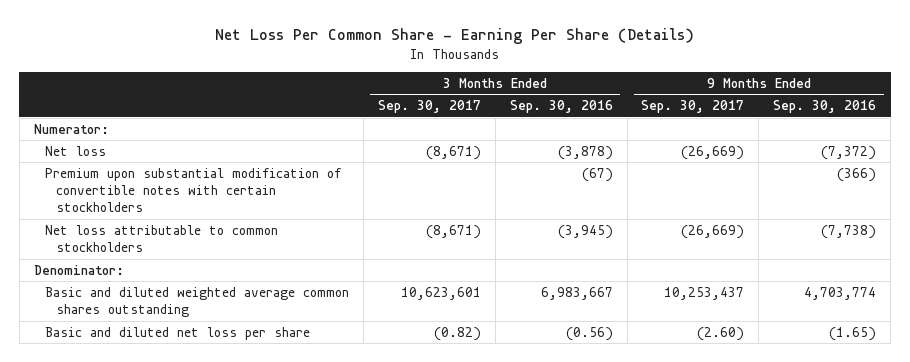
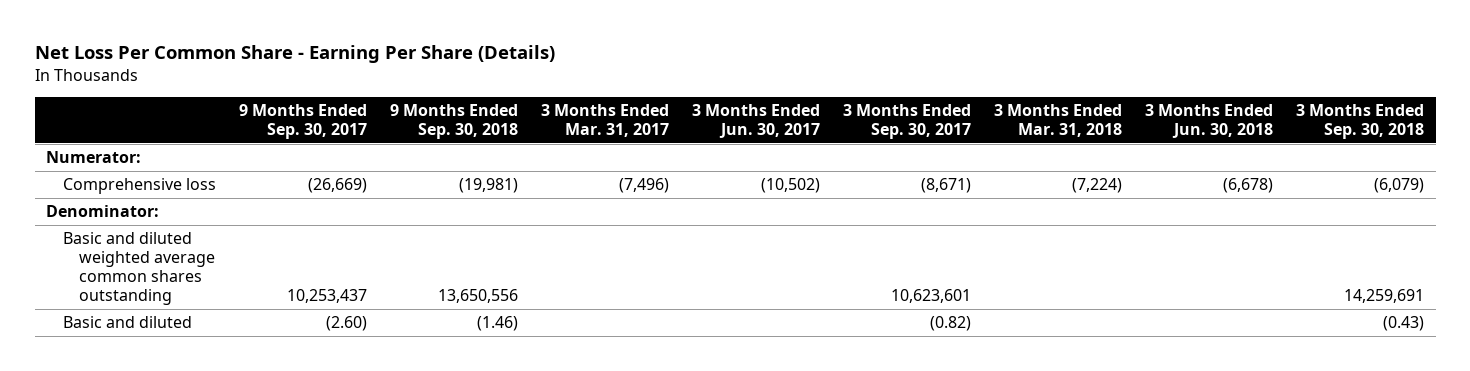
- | 3 Months Ended Sep. 30, 2017 | 3 Months Ended Sep. 30, 2016 | 9 Months Ended Sep. 30, 2017 | 9 Months Ended Sep. 30, 2016
+ | 9 Months Ended Sep. 30, 2017 | 9 Months Ended Sep. 30, 2018 | 3 Months Ended Mar. 31, 2017 | 3 Months Ended Jun. 30, 2017 | 3 Months Ended Sep. 30, 2017 | 3 Months Ended Mar. 31, 2018 | 3 Months Ended Jun. 30, 2018 | 3 Months Ended Sep. 30, 2018
- Net loss | (8,671) | (3,878) | (26,669) | (7,372)
- Premium upon substantial modification of convertible notes with certain stockholders | | (67) | | (366)
- Net loss attributable to common stockholders | (8,671) | (3,945) | (26,669) | (7,738)
+ Comprehensive loss | (26,669) | (19,981) | (7,496) | (10,502) | (8,671) | (7,224) | (6,678) | (6,079)
- Basic and diluted net loss per share | (0.82) | (0.56) | (2.60) | (1.65)
+ Basic and diluted | (2.60) | (1.46) | | | (0.82) | | | (0.43)

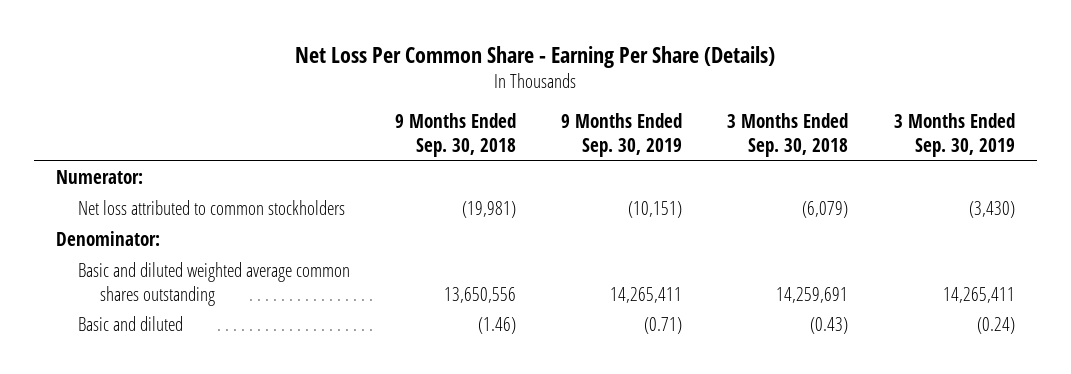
- | 9 Months Ended Sep. 30, 2017 | 9 Months Ended Sep. 30, 2018 | 3 Months Ended Mar. 31, 2017 | 3 Months Ended Jun. 30, 2017 | 3 Months Ended Sep. 30, 2017 | 3 Months Ended Mar. 31, 2018 | 3 Months Ended Jun. 30, 2018 | 3 Months Ended Sep. 30, 2018
+ | 9 Months Ended Sep. 30, 2018 | 9 Months Ended Sep. 30, 2019 | 3 Months Ended Sep. 30, 2018 | 3 Months Ended Sep. 30, 2019
- Comprehensive loss | (26,669) | (19,981) | (7,496) | (10,502) | (8,671) | (7,224) | (6,678) | (6,079)
+ Net loss attributed to common stockholders | (19,981) | (10,151) | (6,079) | (3,430)

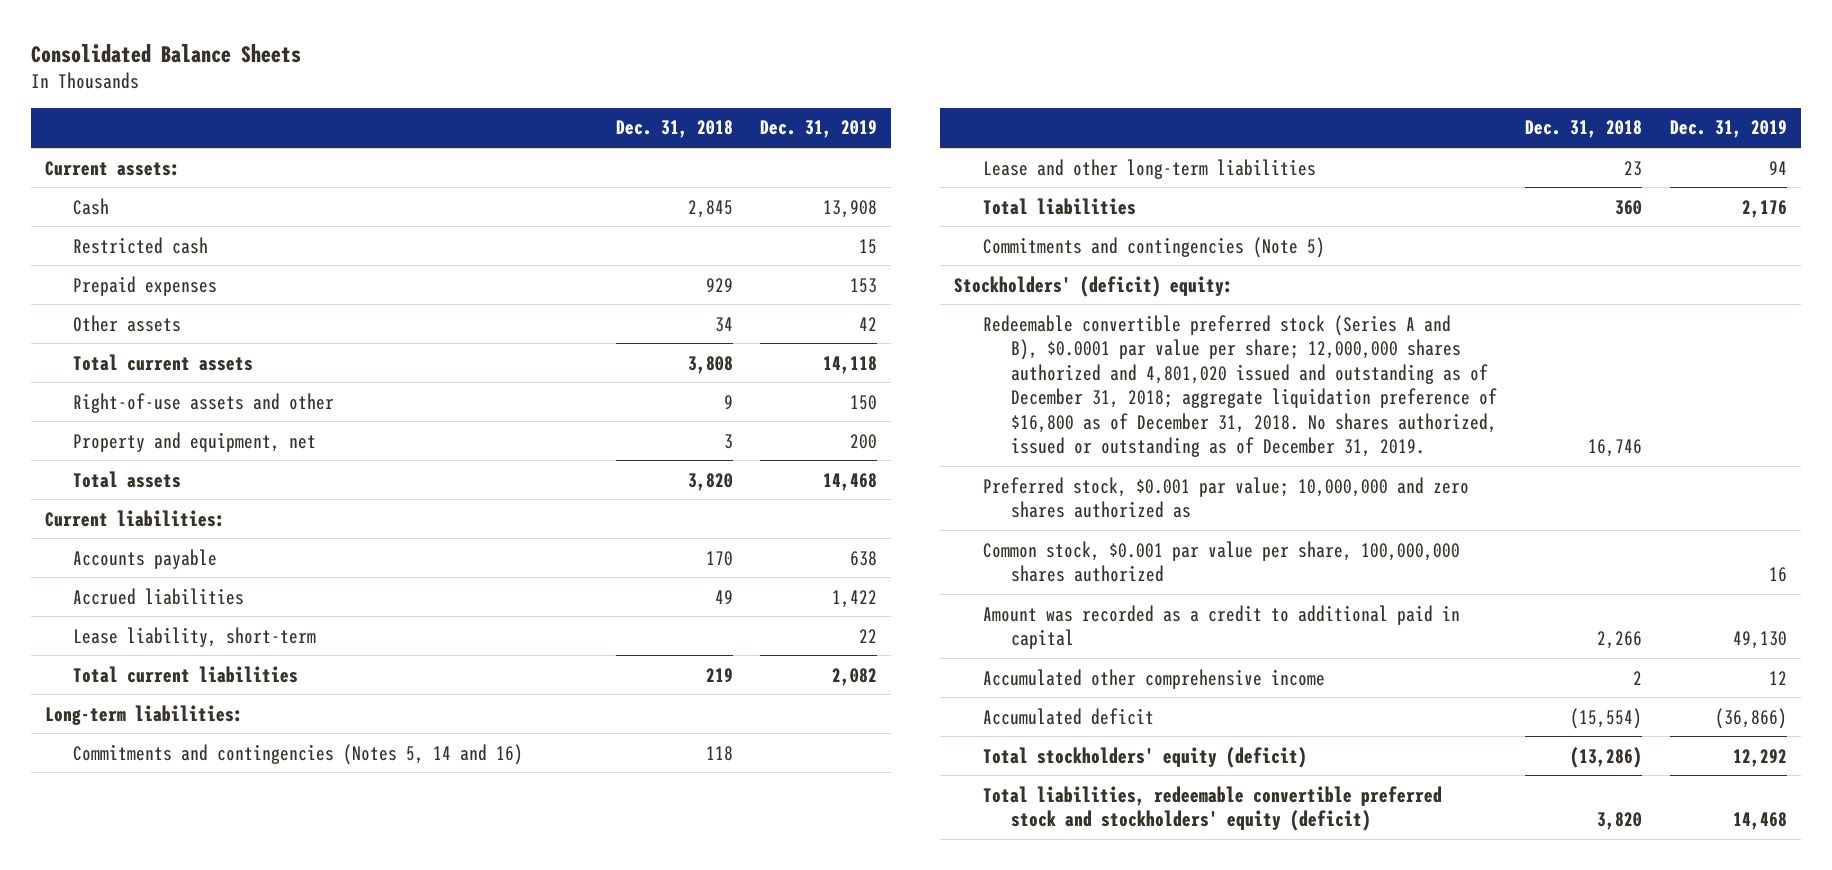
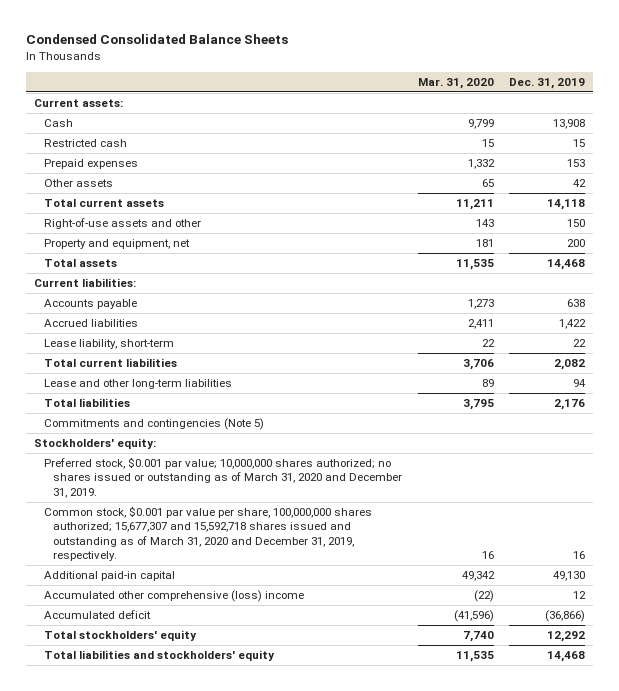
- Consolidated Balance Sheets
+ Condensed Consolidated Balance Sheets
- | Dec. 31, 2018 | Dec. 31, 2019
+ | Mar. 31, 2020 | Dec. 31, 2019
- Long-term liabilities:
- Commitments and contingencies (Notes 5, 14 and 16) | 118 |
- Stockholders' (deficit) equity:
- Redeemable convertible preferred stock (Series A and B), $0.0001 par value per share; 12,000,000 shares authorized and 4,801,020 issued and outstanding as of December 31, 2018; aggregate liquidation preference of $16,800 as of December 31, 2018. No shares authorized, issued or outstanding as of December 31, 2019. | 16,746 |
- Preferred stock, $0.001 par value; 10,000,000 and zero shares authorized as
- Common stock, $0.001 par value per share, 100,000,000 shares authorized | | 16
- Amount was recorded as a credit to additional paid in capital | 2,266 | 49,130
- Accumulated other comprehensive income | 2 | 12
+ Stockholders' equity:
+ Preferred stock, $0.001 par value; 10,000,000 shares authorized; no shares issued or outstanding as of March 31, 2020 and December 31, 2019.
+ Common stock, $0.001 par value per share, 100,000,000 shares authorized; 15,677,307 and 15,592,718 shares issued and outstanding as of March 31, 2020 and December 31, 2019, respectively. | 16 | 16
+ Additional paid-in capital | 49,342 | 49,130
+ Accumulated other comprehensive (loss) income | (22) | 12
- Total stockholders' equity (deficit) | (13,286) | 12,292
- Total liabilities, redeemable convertible preferred stock and stockholders' equity (deficit) | 3,820 | 14,468
+ Total stockholders' equity | 7,740 | 12,292
+ Total liabilities and stockholders' equity | 11,535 | 14,468

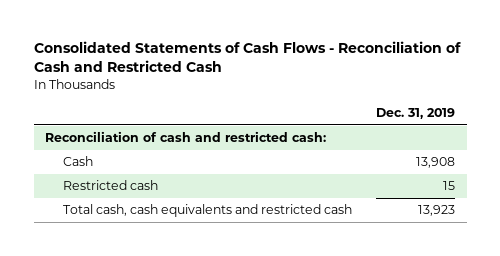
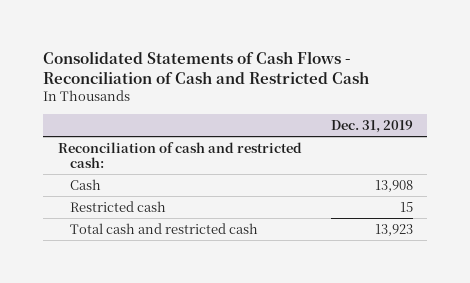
- Total cash, cash equivalents and restricted cash | 13,923
+ Total cash and restricted cash | 13,923

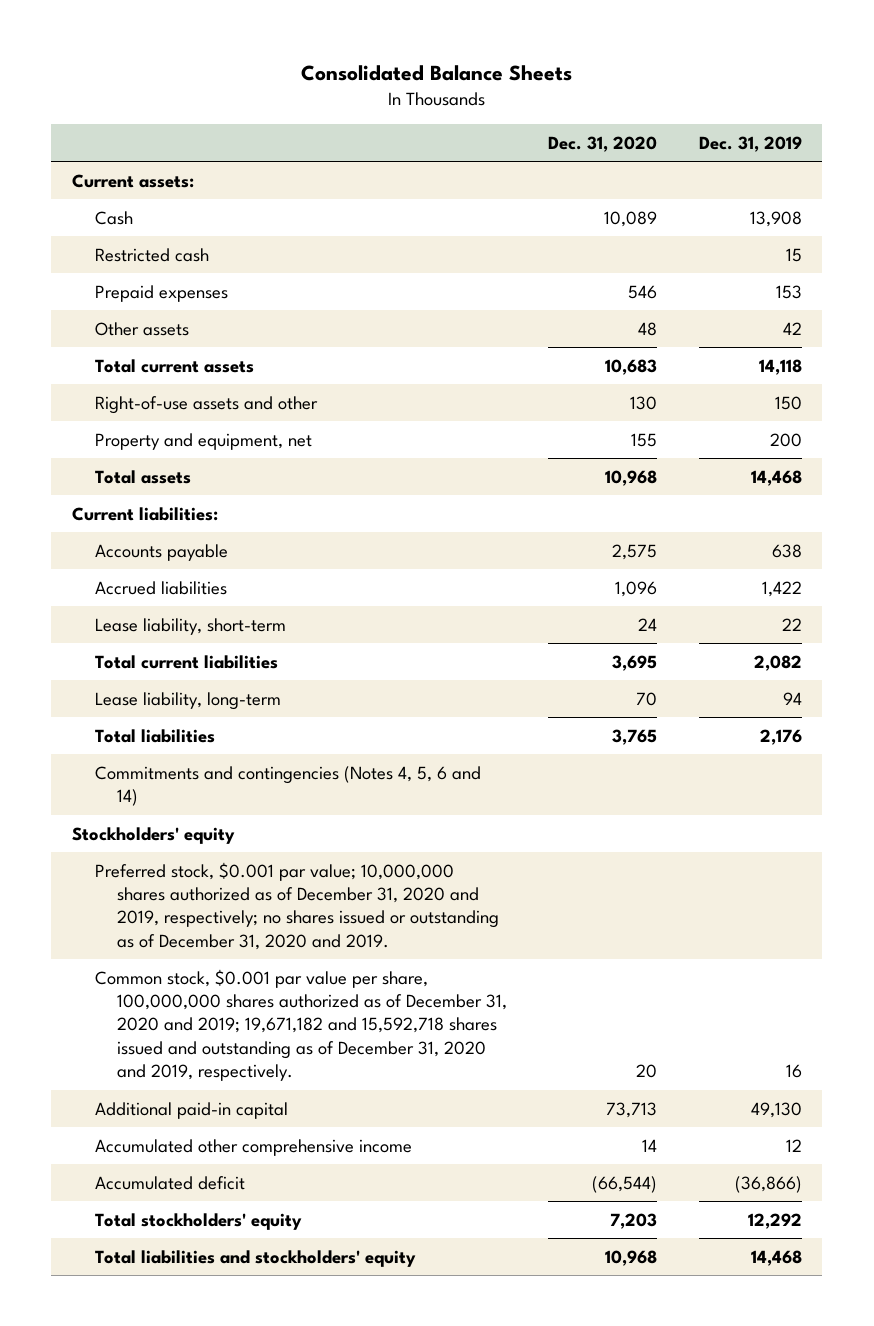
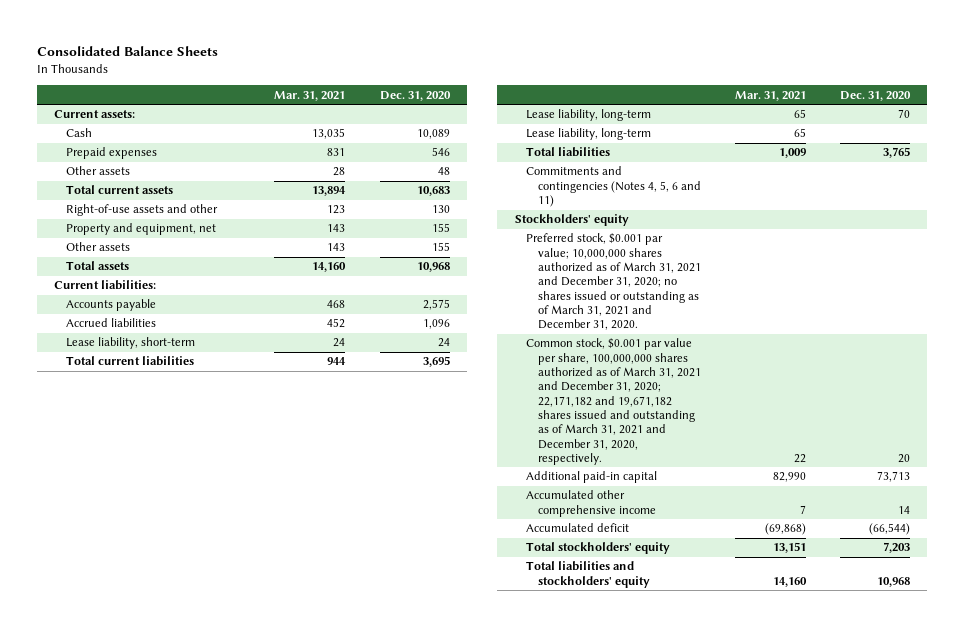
- | Dec. 31, 2020 | Dec. 31, 2019
+ | Mar. 31, 2021 | Dec. 31, 2020
- Restricted cash | | 15
+ Other assets | 143 | 155
+ Lease liability, long-term | 65 |
- Commitments and contingencies (Notes 4, 5, 6 and 14)
+ Commitments and contingencies (Notes 4, 5, 6 and 11)
- Preferred stock, $0.001 par value; 10,000,000 shares authorized as of December 31, 2020 and 2019, respectively; no shares issued or outstanding as of December 31, 2020 and 2019.
- Common stock, $0.001 par value per share, 100,000,000 shares authorized as of December 31, 2020 and 2019; 19,671,182 and 15,592,718 shares issued and outstanding as of December 31, 2020 and 2019, respectively. | 20 | 16
+ Preferred stock, $0.001 par value; 10,000,000 shares authorized as of March 31, 2021 and December 31, 2020; no shares issued or outstanding as of March 31, 2021 and December 31, 2020.
+ Common stock, $0.001 par value per share, 100,000,000 shares authorized as of March 31, 2021 and December 31, 2020; 22,171,182 and 19,671,182 shares issued and outstanding as of March 31, 2021 and December 31, 2020, respectively. | 22 | 20

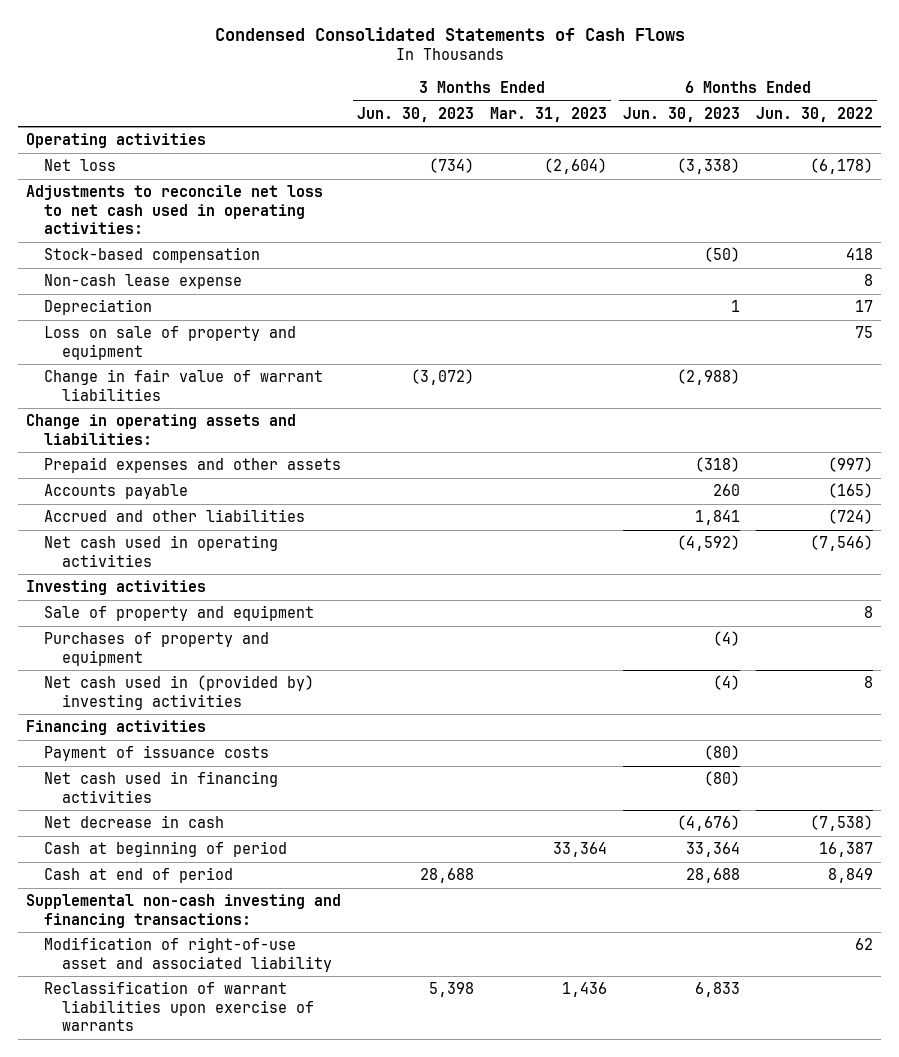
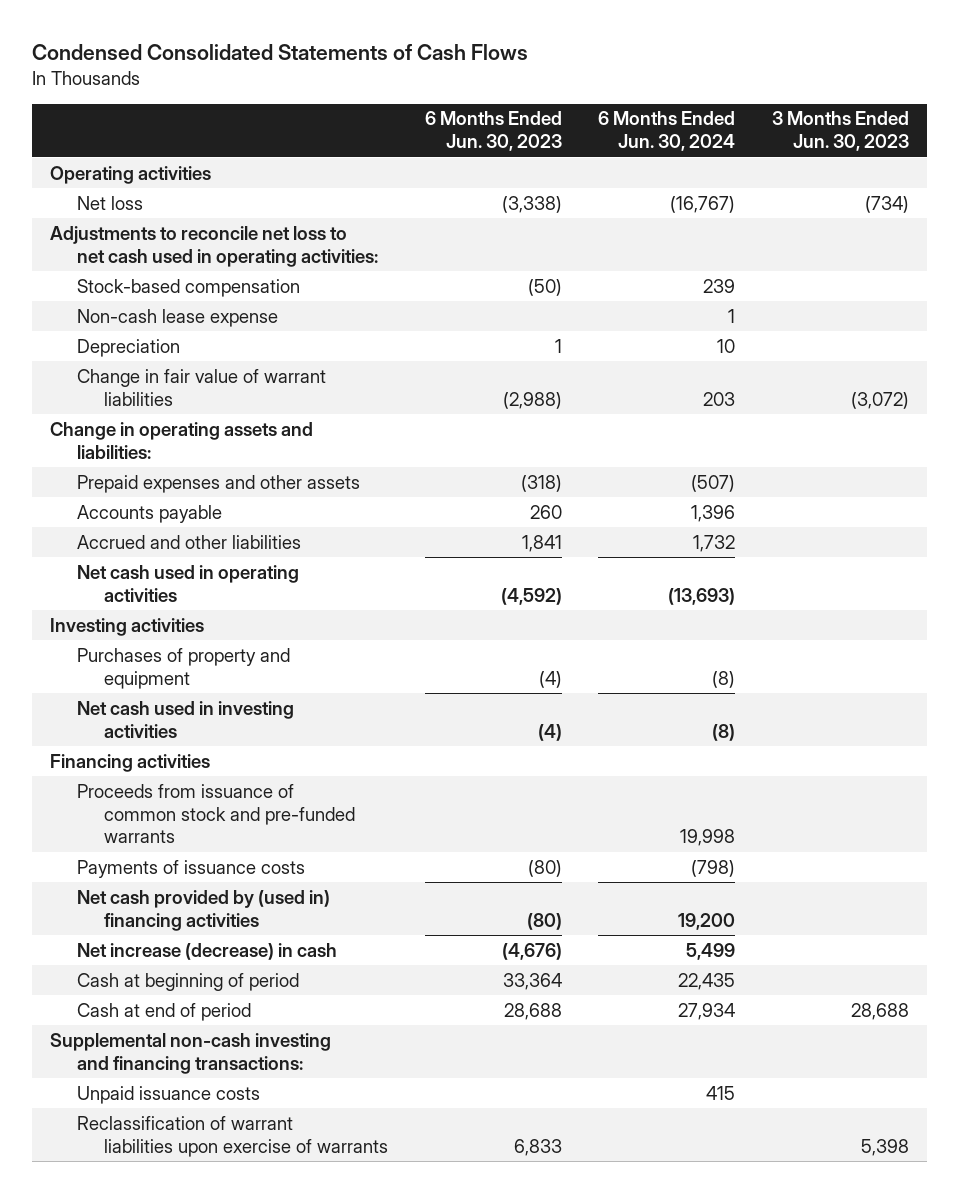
- | 3 Months Ended Jun. 30, 2023 | 3 Months Ended Mar. 31, 2023 | 6 Months Ended Jun. 30, 2023 | 6 Months Ended Jun. 30, 2022
+ | 6 Months Ended Jun. 30, 2023 | 6 Months Ended Jun. 30, 2024 | 3 Months Ended Jun. 30, 2023
- Loss on sale of property and equipment | | | | 75
- Sale of property and equipment | | | | 8
- Net cash used in (provided by) investing activities | | | (4) | 8
+ Net cash used in investing activities | (4) | (8) |
- Payment of issuance costs | | | (80) |
- Net cash used in financing activities | | | (80) |
- Net decrease in cash | | | (4,676) | (7,538)
+ Proceeds from issuance of common stock and pre-funded warrants | | 19,998 |
+ Payments of issuance costs | (80) | (798) |
+ Net cash provided by (used in) financing activities | (80) | 19,200 |
+ Net increase (decrease) in cash | (4,676) | 5,499 |
- Modification of right-of-use asset and associated liability | | | | 62
+ Unpaid issuance costs | | 415 |

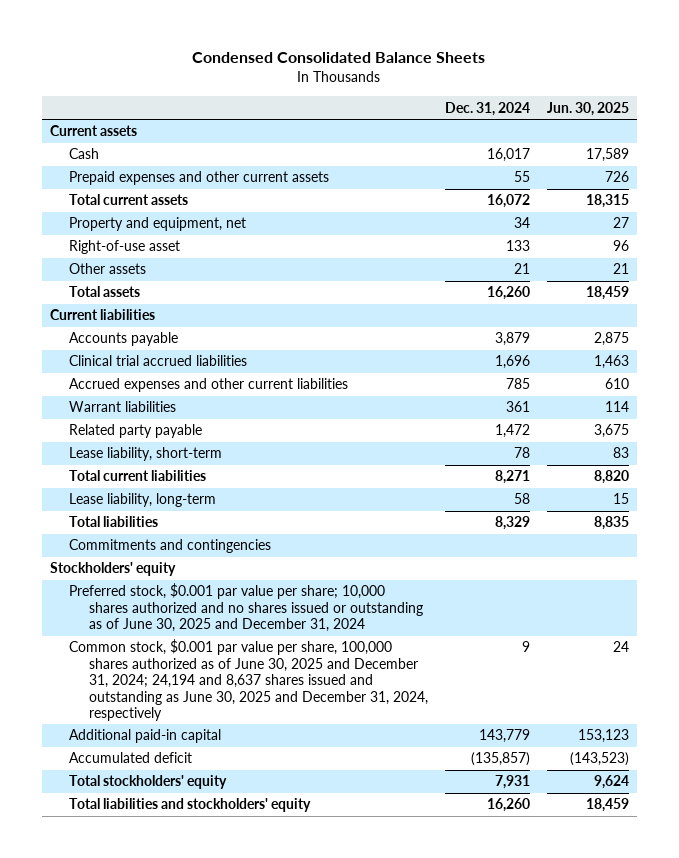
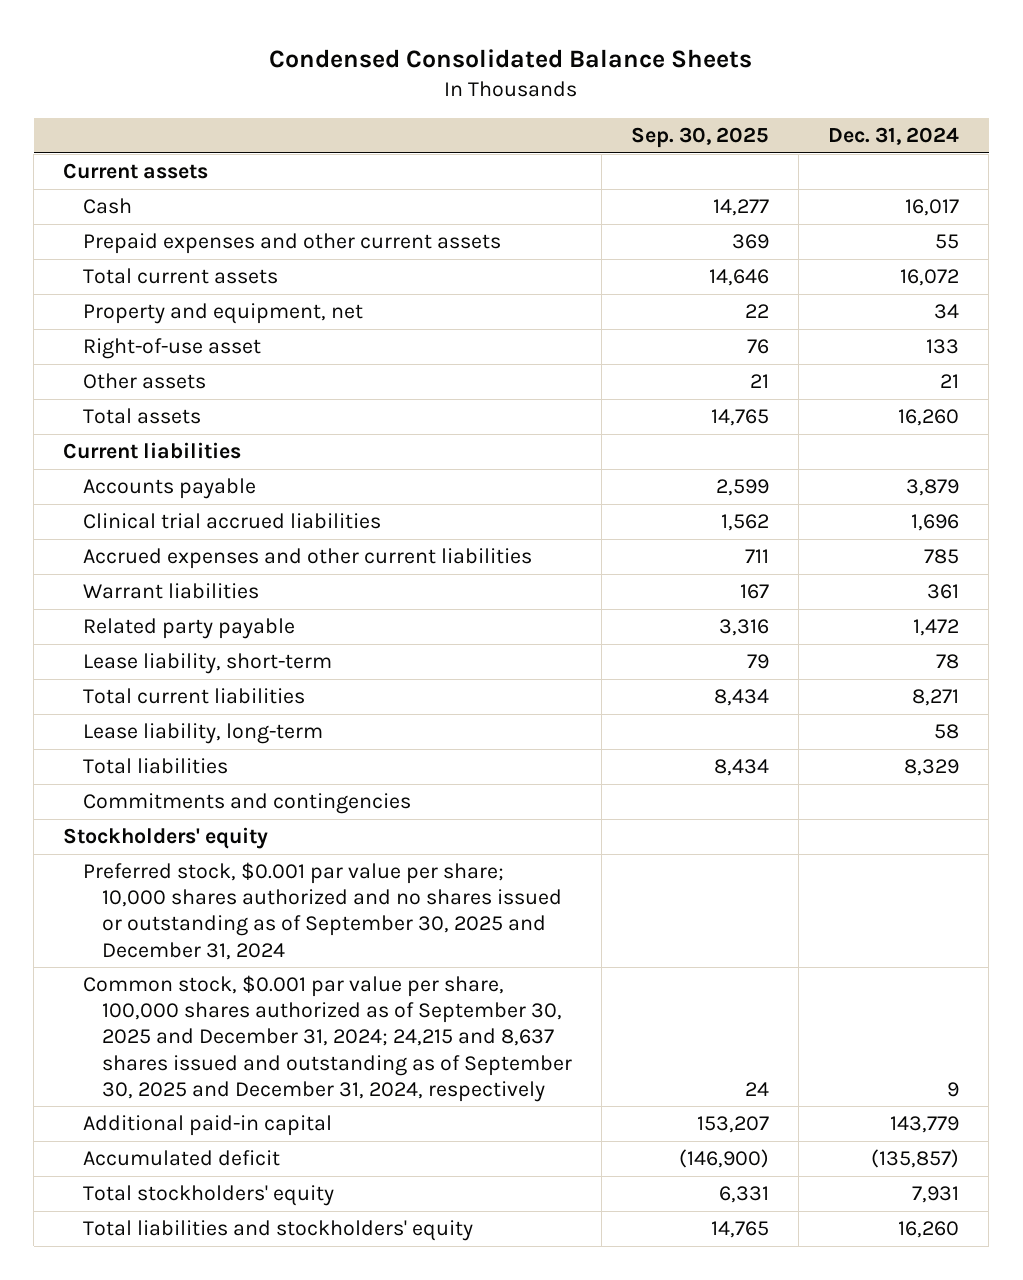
- | Dec. 31, 2024 | Jun. 30, 2025
+ | Sep. 30, 2025 | Dec. 31, 2024
- Preferred stock, $0.001 par value per share; 10,000 shares authorized and no shares issued or outstanding as of June 30, 2025 and December 31, 2024
- Common stock, $0.001 par value per share, 100,000 shares authorized as of June 30, 2025 and December 31, 2024; 24,194 and 8,637 shares issued and outstanding as June 30, 2025 and December 31, 2024, respectively | 9 | 24
+ Preferred stock, $0.001 par value per share; 10,000 shares authorized and no shares issued or outstanding as of September 30, 2025 and December 31, 2024
+ Common stock, $0.001 par value per share, 100,000 shares authorized as of September 30, 2025 and December 31, 2024; 24,215 and 8,637 shares issued and outstanding as of September 30, 2025 and December 31, 2024, respectively | 24 | 9

